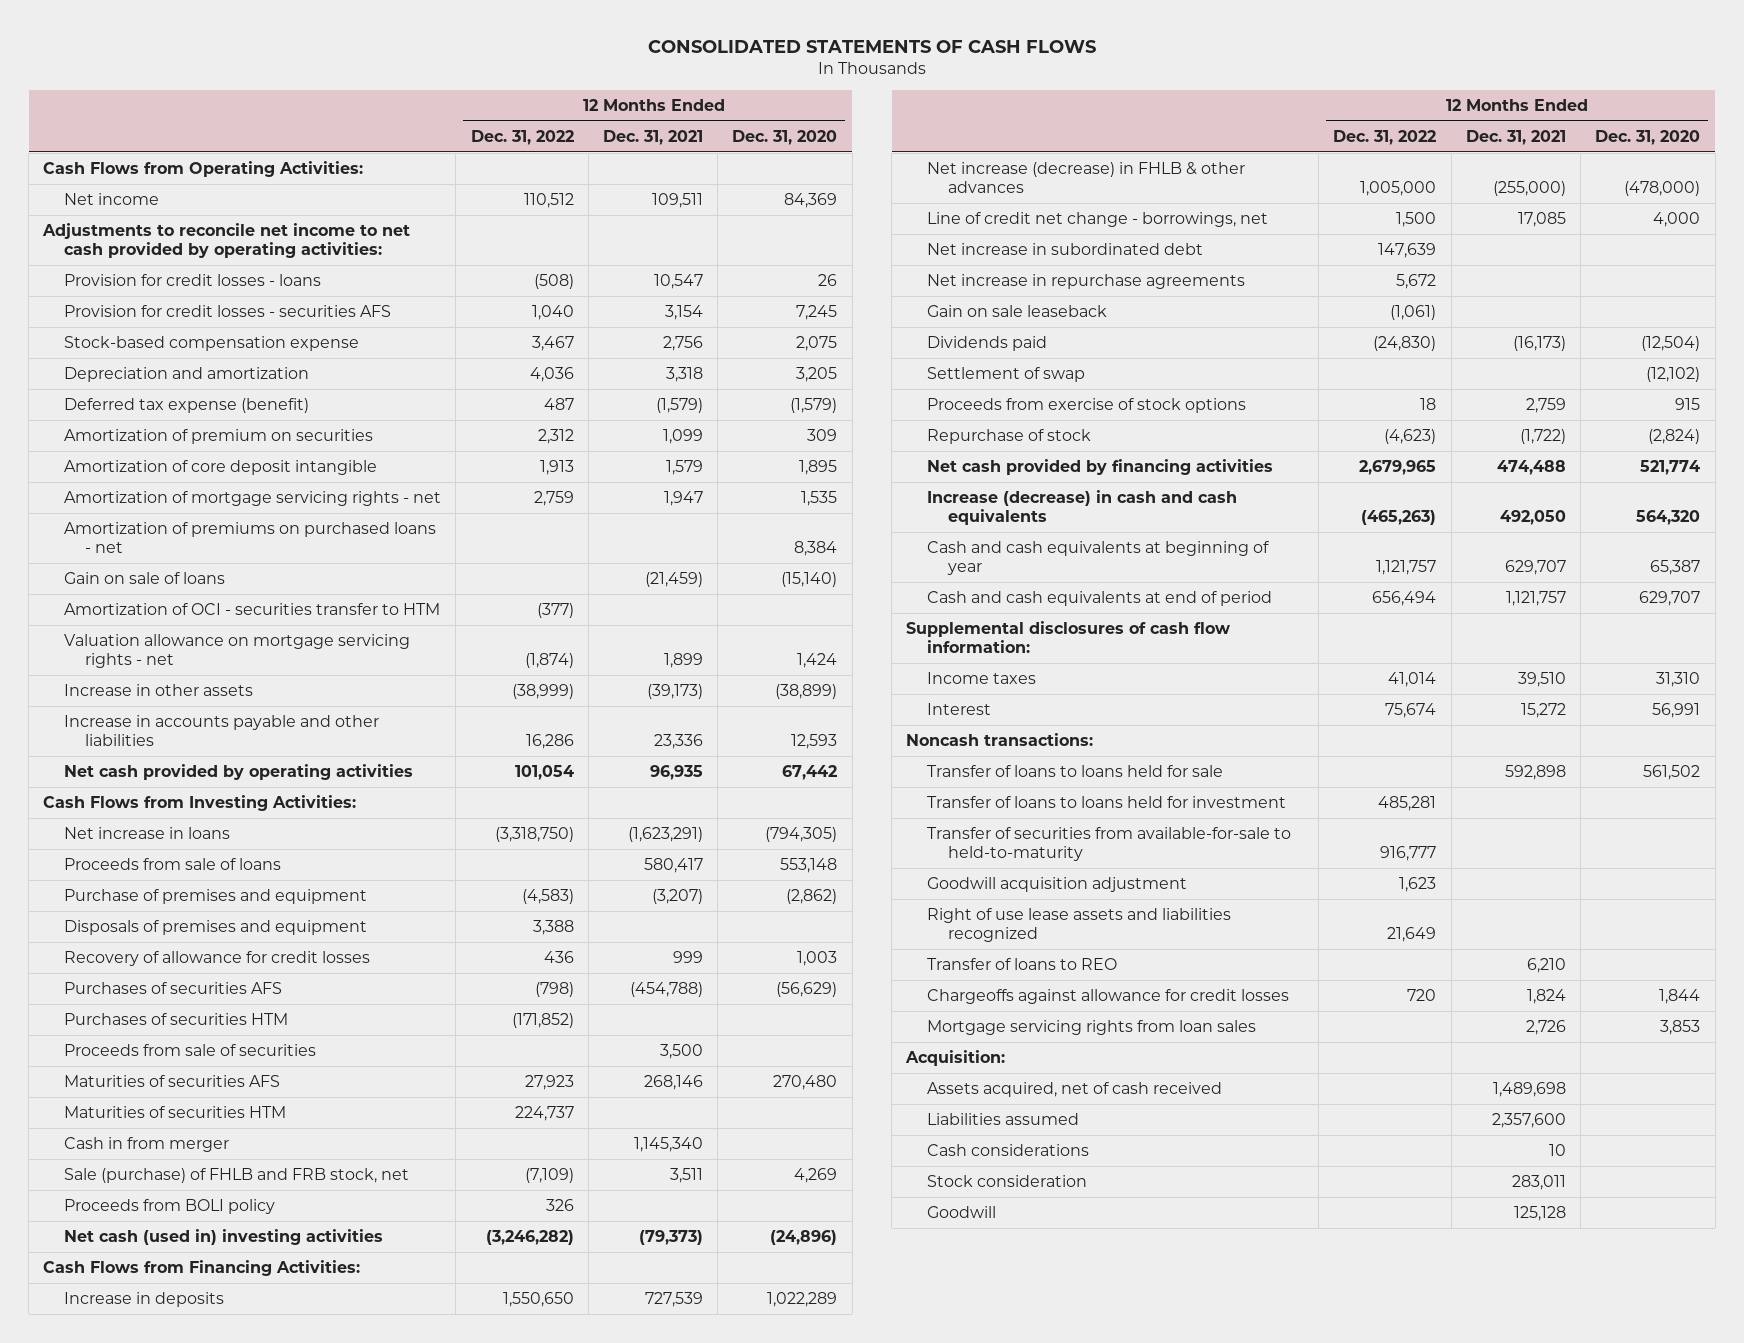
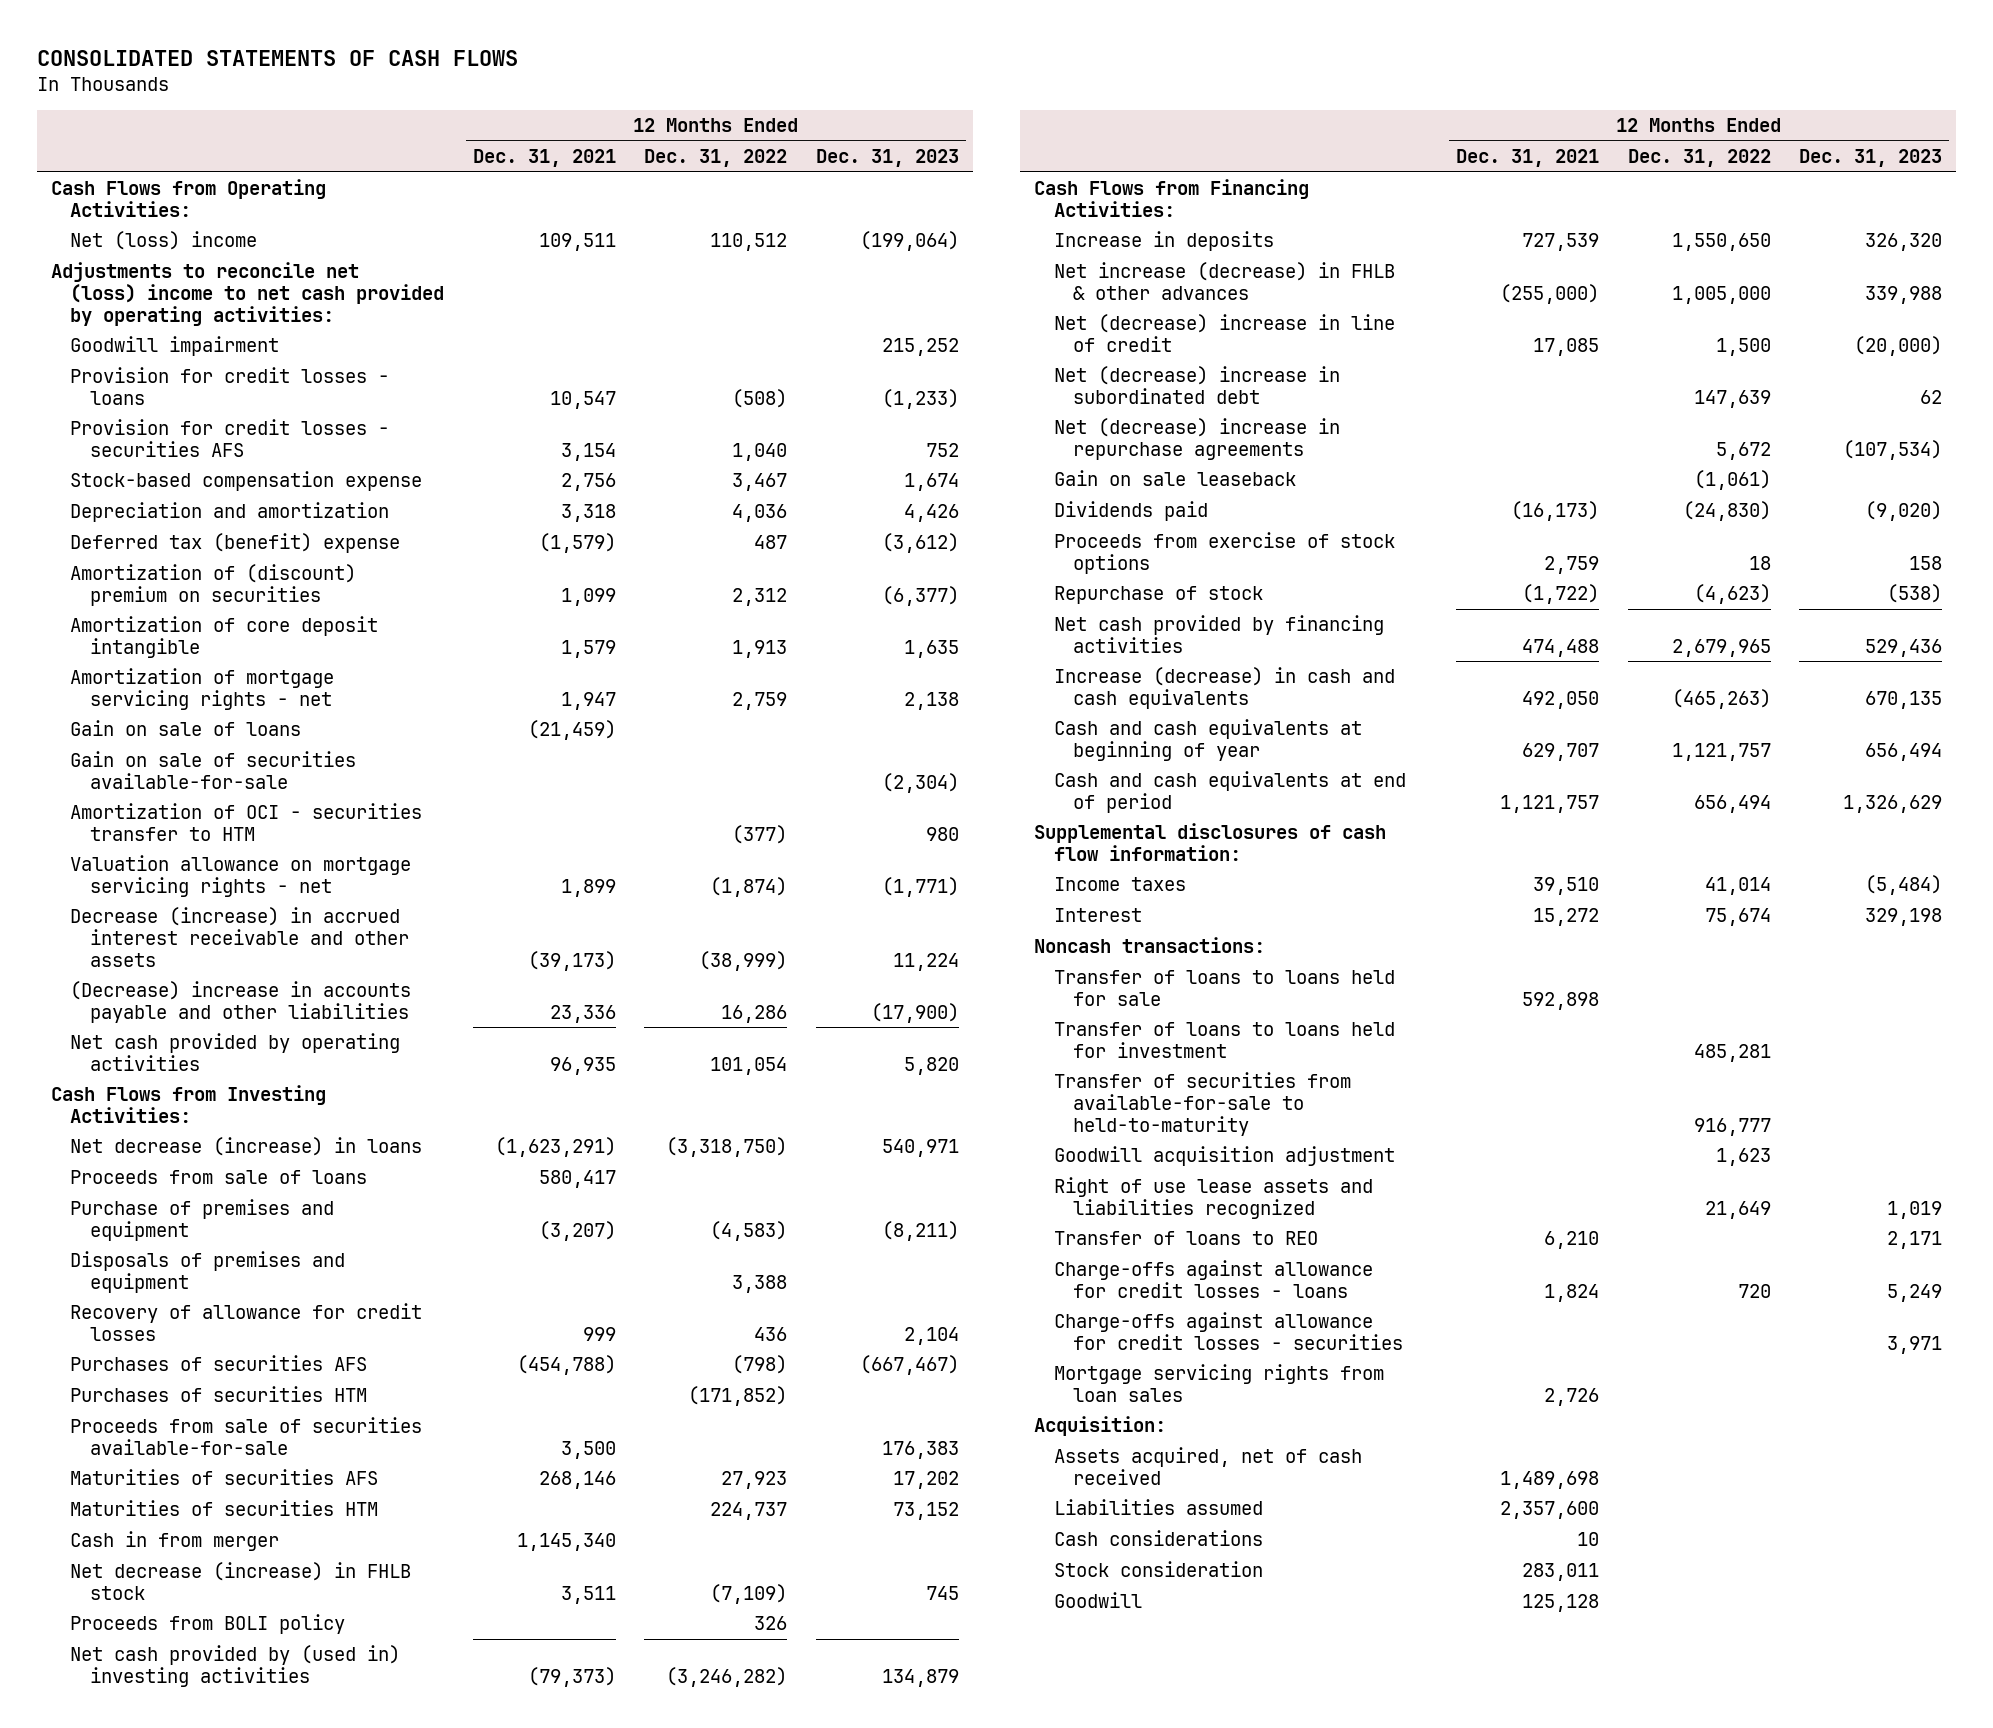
- | 12 Months Ended Dec. 31, 2022 | 12 Months Ended Dec. 31, 2021 | 12 Months Ended Dec. 31, 2020
+ | 12 Months Ended Dec. 31, 2021 | 12 Months Ended Dec. 31, 2022 | 12 Months Ended Dec. 31, 2023
- Net income | 110,512 | 109,511 | 84,369
- Adjustments to reconcile net income to net cash provided by operating activities:
+ Net (loss) income | 109,511 | 110,512 | (199,064)
+ Adjustments to reconcile net (loss) income to net cash provided by operating activities:
+ Goodwill impairment | | | 215,252
- Deferred tax expense (benefit) | 487 | (1,579) | (1,579)
- Amortization of premium on securities | 2,312 | 1,099 | 309
+ Deferred tax (benefit) expense | (1,579) | 487 | (3,612)
+ Amortization of (discount) premium on securities | 1,099 | 2,312 | (6,377)
- Amortization of premiums on purchased loans - net | | | 8,384
+ Gain on sale of securities available-for-sale | | | (2,304)
- Increase in other assets | (38,999) | (39,173) | (38,899)
- Increase in accounts payable and other liabilities | 16,286 | 23,336 | 12,593
+ Decrease (increase) in accrued interest receivable and other assets | (39,173) | (38,999) | 11,224
+ (Decrease) increase in accounts payable and other liabilities | 23,336 | 16,286 | (17,900)
- Net increase in loans | (3,318,750) | (1,623,291) | (794,305)
+ Net decrease (increase) in loans | (1,623,291) | (3,318,750) | 540,971
- Proceeds from sale of securities | | 3,500 |
+ Proceeds from sale of securities available-for-sale | 3,500 | | 176,383
- Sale (purchase) of FHLB and FRB stock, net | (7,109) | 3,511 | 4,269
+ Net decrease (increase) in FHLB stock | 3,511 | (7,109) | 745
- Net cash (used in) investing activities | (3,246,282) | (79,373) | (24,896)
+ Net cash provided by (used in) investing activities | (79,373) | (3,246,282) | 134,879
- Line of credit net change - borrowings, net | 1,500 | 17,085 | 4,000
- Net increase in subordinated debt | 147,639 | |
- Net increase in repurchase agreements | 5,672 | |
+ Net (decrease) increase in line of credit | 17,085 | 1,500 | (20,000)
+ Net (decrease) increase in subordinated debt | | 147,639 | 62
+ Net (decrease) increase in repurchase agreements | | 5,672 | (107,534)
- Settlement of swap | | | (12,102)
- Chargeoffs against allowance for credit losses | 720 | 1,824 | 1,844
+ Charge-offs against allowance for credit losses - loans | 1,824 | 720 | 5,249
+ Charge-offs against allowance for credit losses - securities | | | 3,971

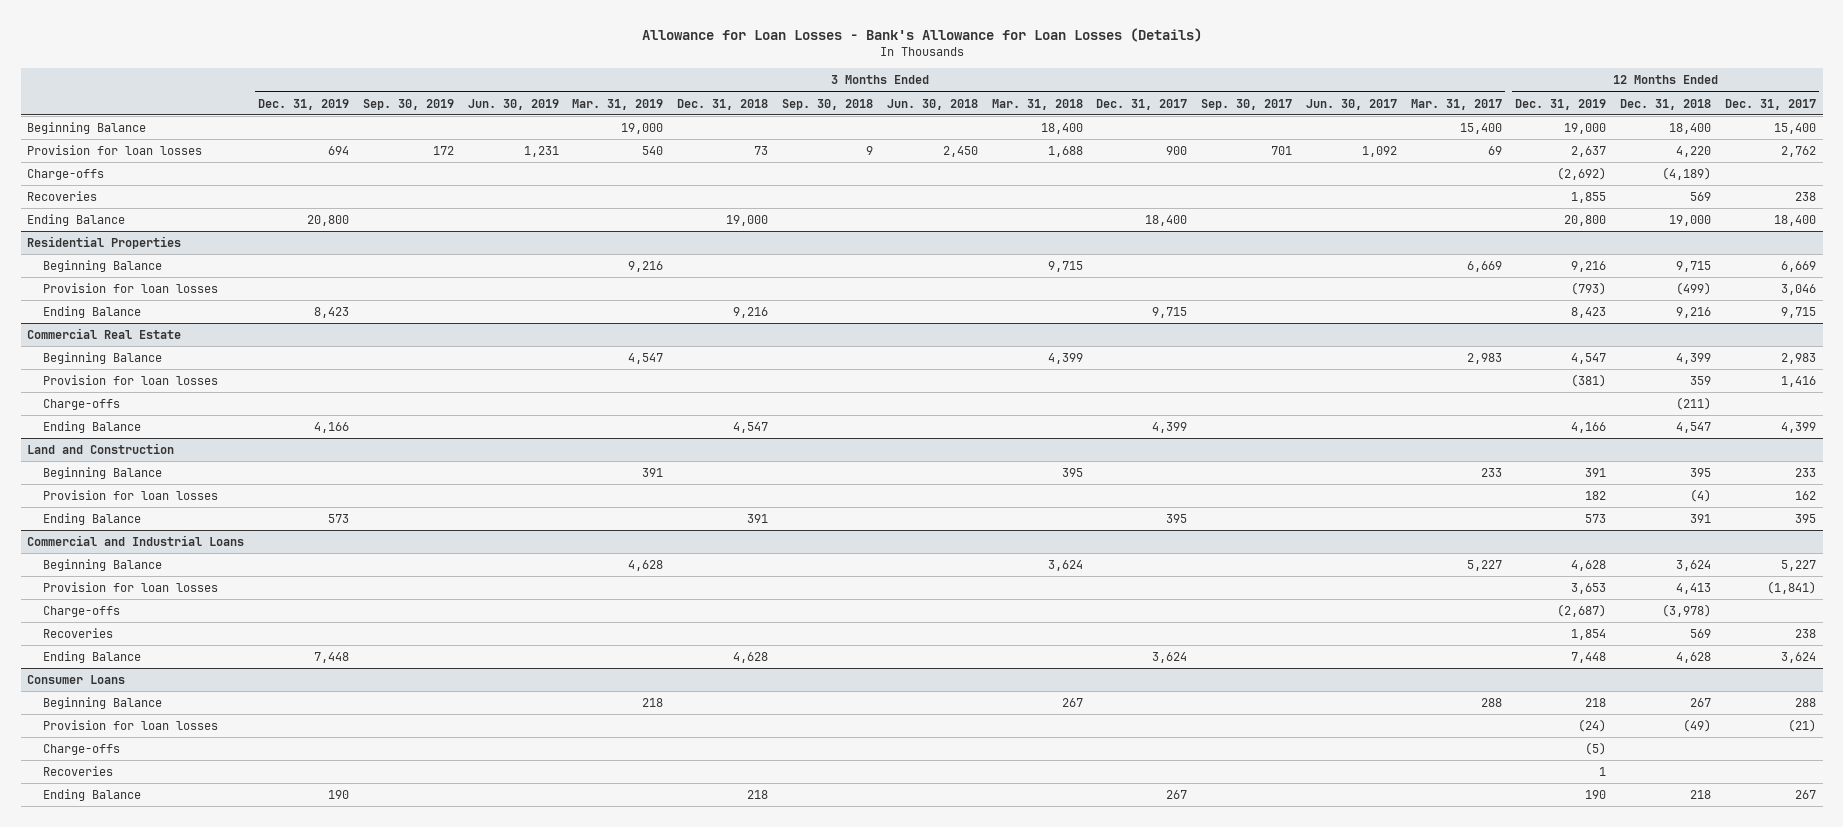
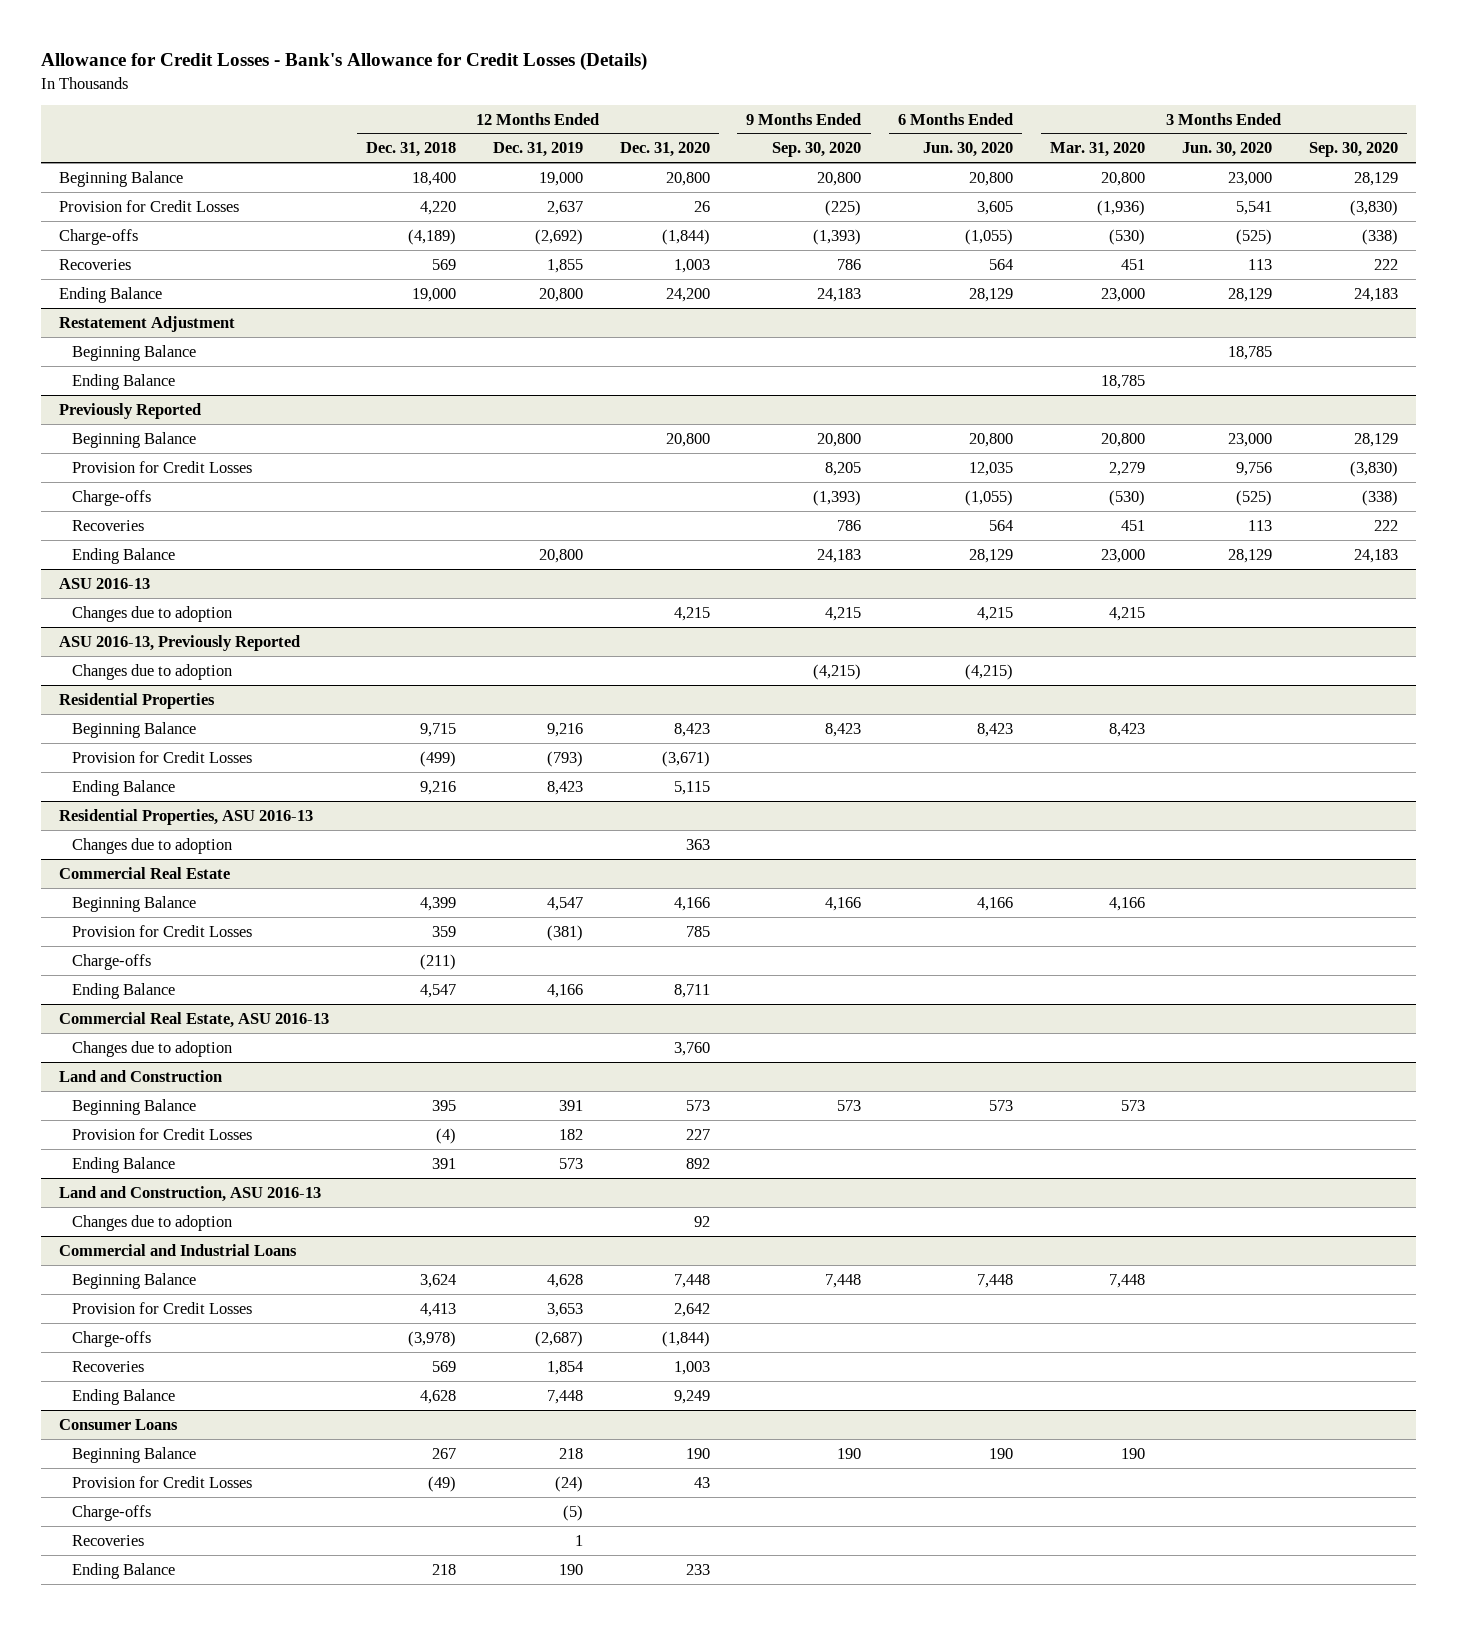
- Allowance for Loan Losses - Bank's Allowance for Loan Losses (Details)
+ Allowance for Credit Losses - Bank's Allowance for Credit Losses (Details)
- | 3 Months Ended Dec. 31, 2019 | 3 Months Ended Sep. 30, 2019 | 3 Months Ended Jun. 30, 2019 | 3 Months Ended Mar. 31, 2019 | 3 Months Ended Dec. 31, 2018 | 3 Months Ended Sep. 30, 2018 | 3 Months Ended Jun. 30, 2018 | 3 Months Ended Mar. 31, 2018 | 3 Months Ended Dec. 31, 2017 | 3 Months Ended Sep. 30, 2017 | 3 Months Ended Jun. 30, 2017 | 3 Months Ended Mar. 31, 2017 | 12 Months Ended Dec. 31, 2019 | 12 Months Ended Dec. 31, 2018 | 12 Months Ended Dec. 31, 2017
+ | 12 Months Ended Dec. 31, 2018 | 12 Months Ended Dec. 31, 2019 | 12 Months Ended Dec. 31, 2020 | 9 Months Ended Sep. 30, 2020 | 6 Months Ended Jun. 30, 2020 | 3 Months Ended Mar. 31, 2020 | 3 Months Ended Jun. 30, 2020 | 3 Months Ended Sep. 30, 2020
- Provision for loan losses | 694 | 172 | 1,231 | 540 | 73 | 9 | 2,450 | 1,688 | 900 | 701 | 1,092 | 69 | 2,637 | 4,220 | 2,762
+ Provision for Credit Losses | 4,220 | 2,637 | 26 | (225) | 3,605 | (1,936) | 5,541 | (3,830)
+ Restatement Adjustment
+ Beginning Balance | | | | | | | 18,785 |
+ Ending Balance | | | | | | 18,785 | |
+ Previously Reported
+ Beginning Balance | | | 20,800 | 20,800 | 20,800 | 20,800 | 23,000 | 28,129
+ Provision for Credit Losses | | | | 8,205 | 12,035 | 2,279 | 9,756 | (3,830)
+ Charge-offs | | | | (1,393) | (1,055) | (530) | (525) | (338)
+ Recoveries | | | | 786 | 564 | 451 | 113 | 222
+ Ending Balance | | 20,800 | | 24,183 | 28,129 | 23,000 | 28,129 | 24,183
+ ASU 2016-13
+ Changes due to adoption | | | 4,215 | 4,215 | 4,215 | 4,215 | |
+ ASU 2016-13, Previously Reported
+ Changes due to adoption | | | | (4,215) | (4,215) | | |
@ Residential Properties
- Provision for loan losses | | | | | | | | | | | | | (793) | (499) | 3,046
+ Provision for Credit Losses | (499) | (793) | (3,671) | | | | |
+ Residential Properties, ASU 2016-13
+ Changes due to adoption | | | 363 | | | | |
@ Commercial Real Estate
- Provision for loan losses | | | | | | | | | | | | | (381) | 359 | 1,416
+ Provision for Credit Losses | 359 | (381) | 785 | | | | |
+ Commercial Real Estate, ASU 2016-13
+ Changes due to adoption | | | 3,760 | | | | |
@ Land and Construction
- Provision for loan losses | | | | | | | | | | | | | 182 | (4) | 162
+ Provision for Credit Losses | (4) | 182 | 227 | | | | |
+ Land and Construction, ASU 2016-13
+ Changes due to adoption | | | 92 | | | | |
@ Commercial and Industrial Loans
- Provision for loan losses | | | | | | | | | | | | | 3,653 | 4,413 | (1,841)
+ Provision for Credit Losses | 4,413 | 3,653 | 2,642 | | | | |
@ Consumer Loans
- Provision for loan losses | | | | | | | | | | | | | (24) | (49) | (21)
+ Provision for Credit Losses | (49) | (24) | 43 | | | | |

